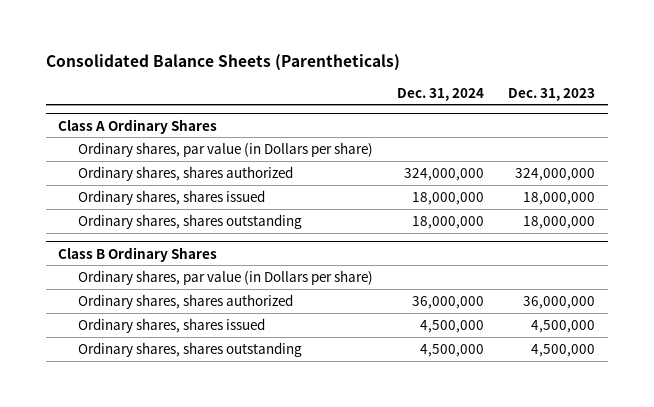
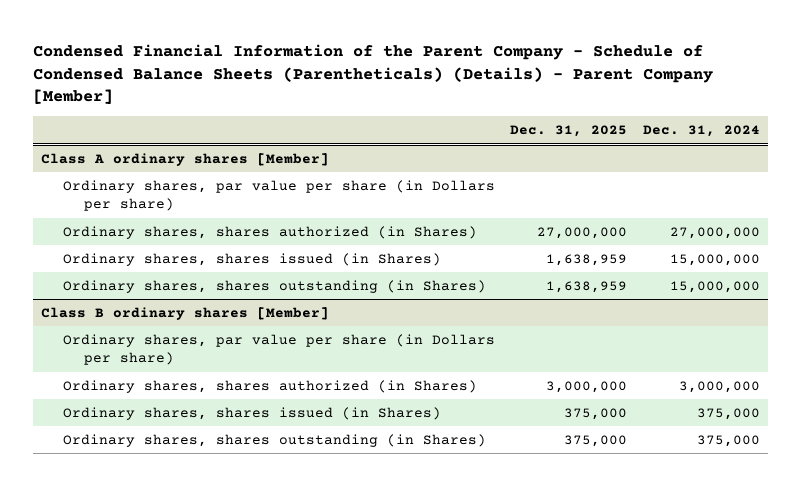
- Consolidated Balance Sheets (Parentheticals)
+ Condensed Financial Information of the Parent Company - Schedule of Condensed Balance Sheets (Parentheticals) (Details) - Parent Company [Member]
- | Dec. 31, 2024 | Dec. 31, 2023
+ | Dec. 31, 2025 | Dec. 31, 2024
- Class A Ordinary Shares
- Ordinary shares, par value (in Dollars per share)
- Ordinary shares, shares authorized | 324,000,000 | 324,000,000
- Ordinary shares, shares issued | 18,000,000 | 18,000,000
- Ordinary shares, shares outstanding | 18,000,000 | 18,000,000
- Class B Ordinary Shares
- Ordinary shares, par value (in Dollars per share)
- Ordinary shares, shares authorized | 36,000,000 | 36,000,000
- Ordinary shares, shares issued | 4,500,000 | 4,500,000
- Ordinary shares, shares outstanding | 4,500,000 | 4,500,000
+ Class A ordinary shares [Member]
+ Ordinary shares, par value per share (in Dollars per share)
+ Ordinary shares, shares authorized (in Shares) | 27,000,000 | 27,000,000
+ Ordinary shares, shares issued (in Shares) | 1,638,959 | 15,000,000
+ Ordinary shares, shares outstanding (in Shares) | 1,638,959 | 15,000,000
+ Class B ordinary shares [Member]
+ Ordinary shares, par value per share (in Dollars per share)
+ Ordinary shares, shares authorized (in Shares) | 3,000,000 | 3,000,000
+ Ordinary shares, shares issued (in Shares) | 375,000 | 375,000
+ Ordinary shares, shares outstanding (in Shares) | 375,000 | 375,000

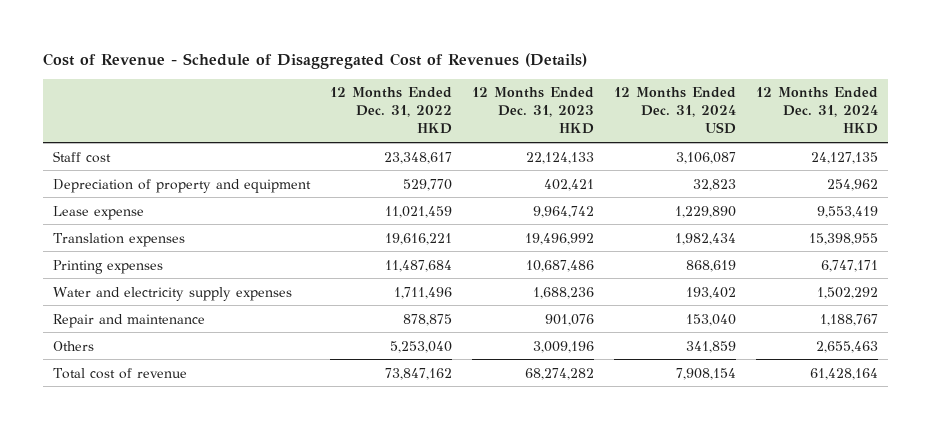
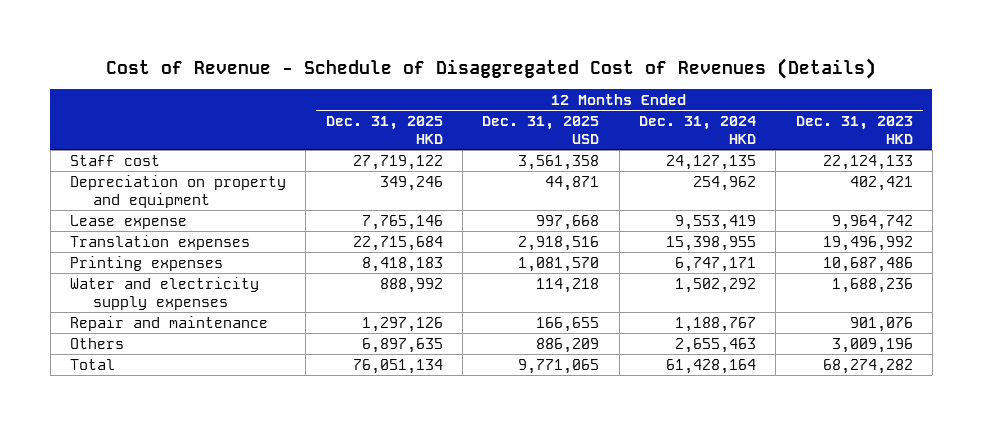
- | 12 Months Ended Dec. 31, 2022 HKD | 12 Months Ended Dec. 31, 2023 HKD | 12 Months Ended Dec. 31, 2024 USD | 12 Months Ended Dec. 31, 2024 HKD
+ | 12 Months Ended Dec. 31, 2025 HKD | 12 Months Ended Dec. 31, 2025 USD | 12 Months Ended Dec. 31, 2024 HKD | 12 Months Ended Dec. 31, 2023 HKD
- Depreciation of property and equipment | 529,770 | 402,421 | 32,823 | 254,962
+ Depreciation on property and equipment | 349,246 | 44,871 | 254,962 | 402,421
- Total cost of revenue | 73,847,162 | 68,274,282 | 7,908,154 | 61,428,164
+ Total | 76,051,134 | 9,771,065 | 61,428,164 | 68,274,282

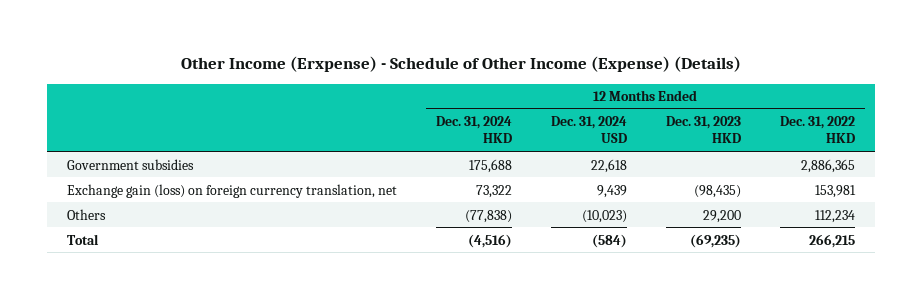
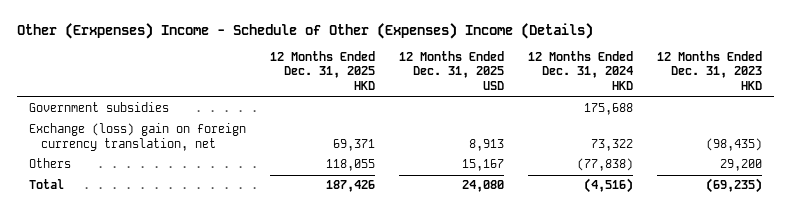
- Other Income (Erxpense) - Schedule of Other Income (Expense) (Details)
+ Other (Erxpenses) Income - Schedule of Other (Expenses) Income (Details)
- | 12 Months Ended Dec. 31, 2024 HKD | 12 Months Ended Dec. 31, 2024 USD | 12 Months Ended Dec. 31, 2023 HKD | 12 Months Ended Dec. 31, 2022 HKD
+ | 12 Months Ended Dec. 31, 2025 HKD | 12 Months Ended Dec. 31, 2025 USD | 12 Months Ended Dec. 31, 2024 HKD | 12 Months Ended Dec. 31, 2023 HKD
- Exchange gain (loss) on foreign currency translation, net | 73,322 | 9,439 | (98,435) | 153,981
+ Exchange (loss) gain on foreign currency translation, net | 69,371 | 8,913 | 73,322 | (98,435)

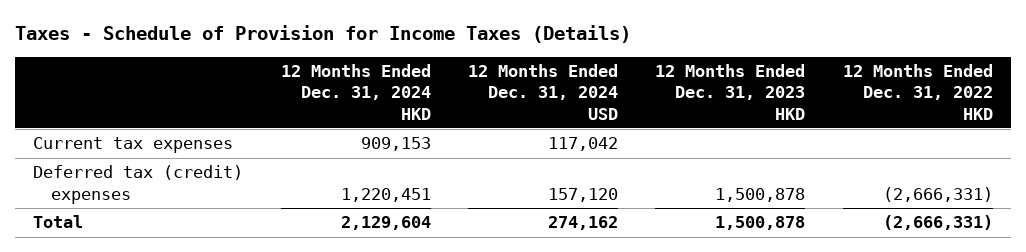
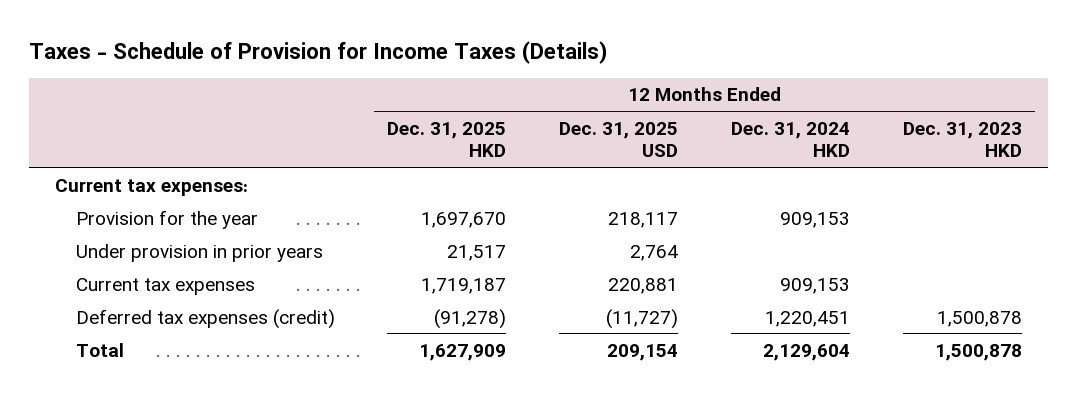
- | 12 Months Ended Dec. 31, 2024 HKD | 12 Months Ended Dec. 31, 2024 USD | 12 Months Ended Dec. 31, 2023 HKD | 12 Months Ended Dec. 31, 2022 HKD
+ | 12 Months Ended Dec. 31, 2025 HKD | 12 Months Ended Dec. 31, 2025 USD | 12 Months Ended Dec. 31, 2024 HKD | 12 Months Ended Dec. 31, 2023 HKD
+ Current tax expenses:
+ Provision for the year | 1,697,670 | 218,117 | 909,153 |
+ Under provision in prior years | 21,517 | 2,764 | |
- Deferred tax (credit) expenses | 1,220,451 | 157,120 | 1,500,878 | (2,666,331)
+ Deferred tax expenses (credit) | (91,278) | (11,727) | 1,220,451 | 1,500,878

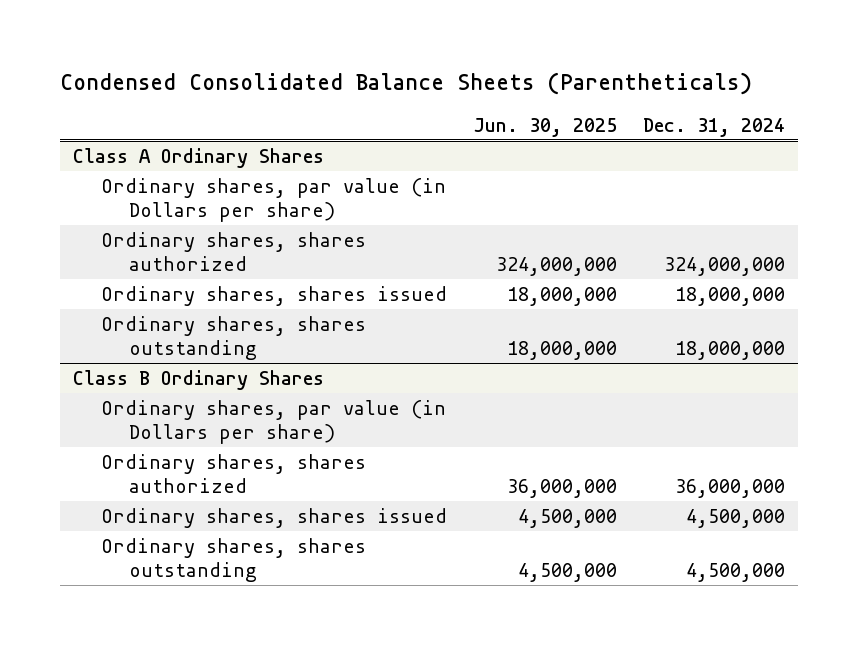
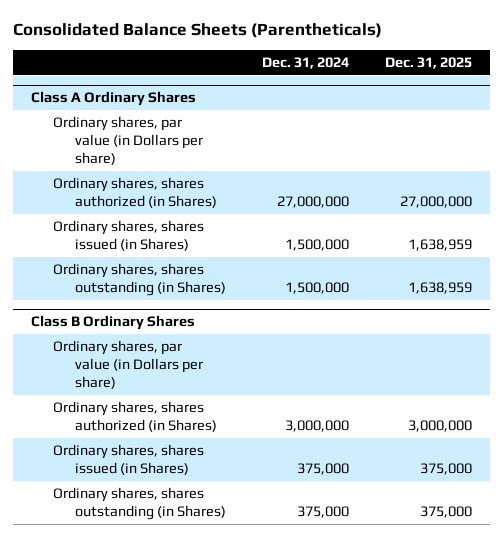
- Condensed Consolidated Balance Sheets (Parentheticals)
+ Consolidated Balance Sheets (Parentheticals)
- | Jun. 30, 2025 | Dec. 31, 2024
+ | Dec. 31, 2024 | Dec. 31, 2025
@ Class A Ordinary Shares
- Ordinary shares, shares authorized | 324,000,000 | 324,000,000
- Ordinary shares, shares issued | 18,000,000 | 18,000,000
- Ordinary shares, shares outstanding | 18,000,000 | 18,000,000
+ Ordinary shares, shares authorized (in Shares) | 27,000,000 | 27,000,000
+ Ordinary shares, shares issued (in Shares) | 1,500,000 | 1,638,959
+ Ordinary shares, shares outstanding (in Shares) | 1,500,000 | 1,638,959
@ Class B Ordinary Shares
- Ordinary shares, shares authorized | 36,000,000 | 36,000,000
- Ordinary shares, shares issued | 4,500,000 | 4,500,000
- Ordinary shares, shares outstanding | 4,500,000 | 4,500,000
+ Ordinary shares, shares authorized (in Shares) | 3,000,000 | 3,000,000
+ Ordinary shares, shares issued (in Shares) | 375,000 | 375,000
+ Ordinary shares, shares outstanding (in Shares) | 375,000 | 375,000

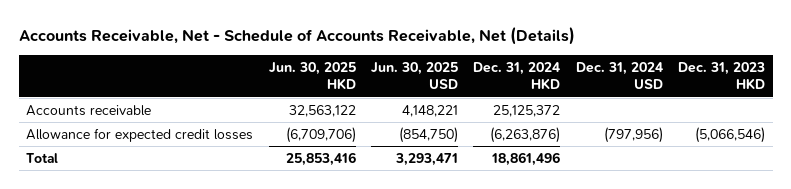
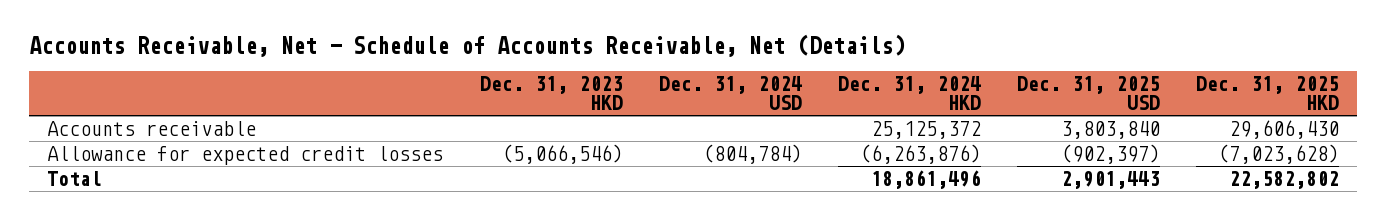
- | Jun. 30, 2025 HKD | Jun. 30, 2025 USD | Dec. 31, 2024 HKD | Dec. 31, 2024 USD | Dec. 31, 2023 HKD
+ | Dec. 31, 2023 HKD | Dec. 31, 2024 USD | Dec. 31, 2024 HKD | Dec. 31, 2025 USD | Dec. 31, 2025 HKD
- Allowance for expected credit losses | (6,709,706) | (854,750) | (6,263,876) | (797,956) | (5,066,546)
+ Allowance for expected credit losses | (5,066,546) | (804,784) | (6,263,876) | (902,397) | (7,023,628)

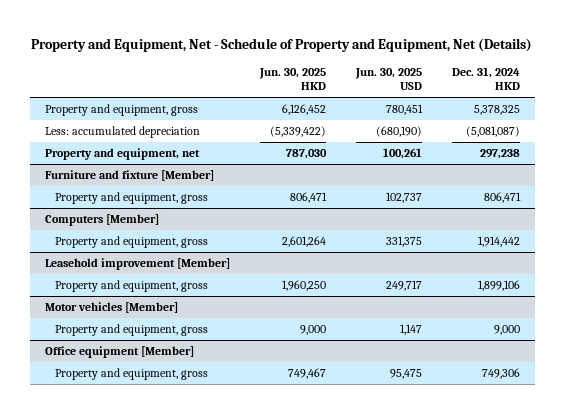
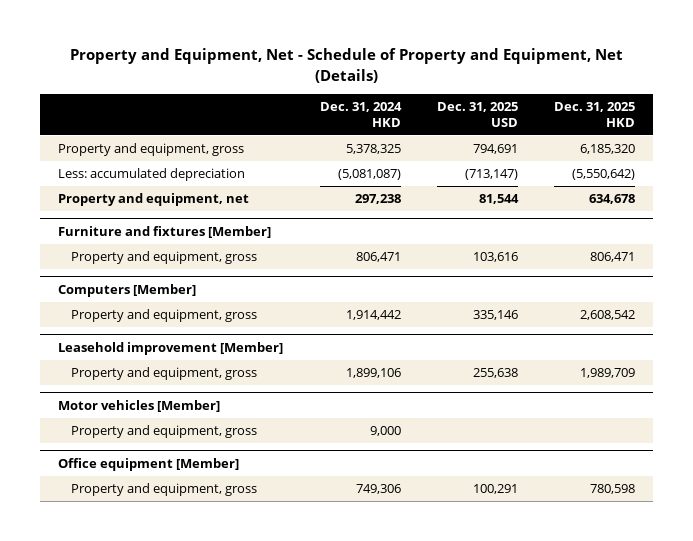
- | Jun. 30, 2025 HKD | Jun. 30, 2025 USD | Dec. 31, 2024 HKD
+ | Dec. 31, 2024 HKD | Dec. 31, 2025 USD | Dec. 31, 2025 HKD
- Furniture and fixture [Member]
+ Furniture and fixtures [Member]

